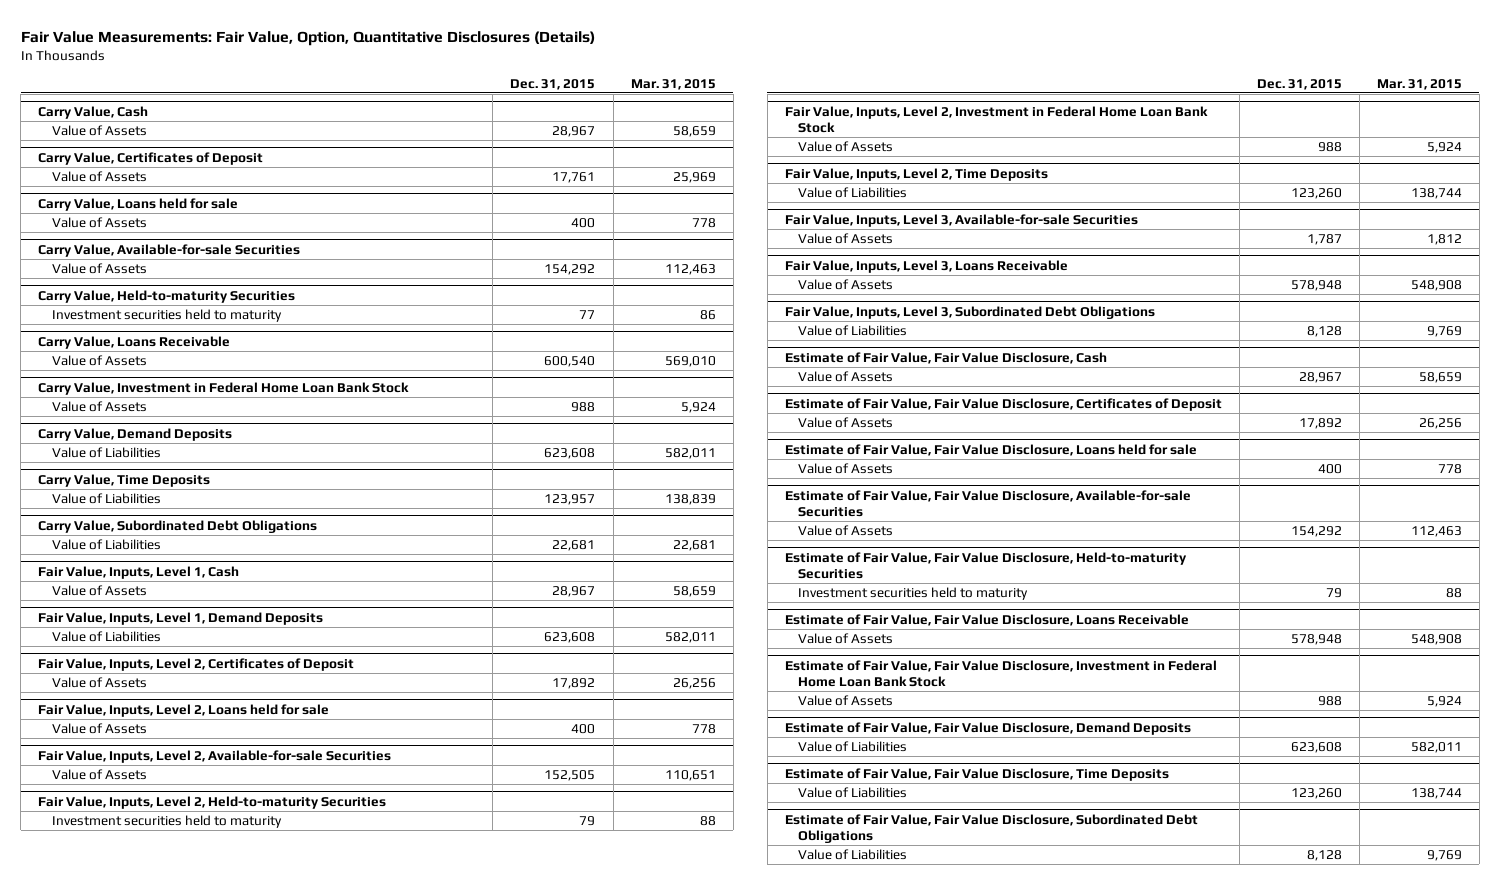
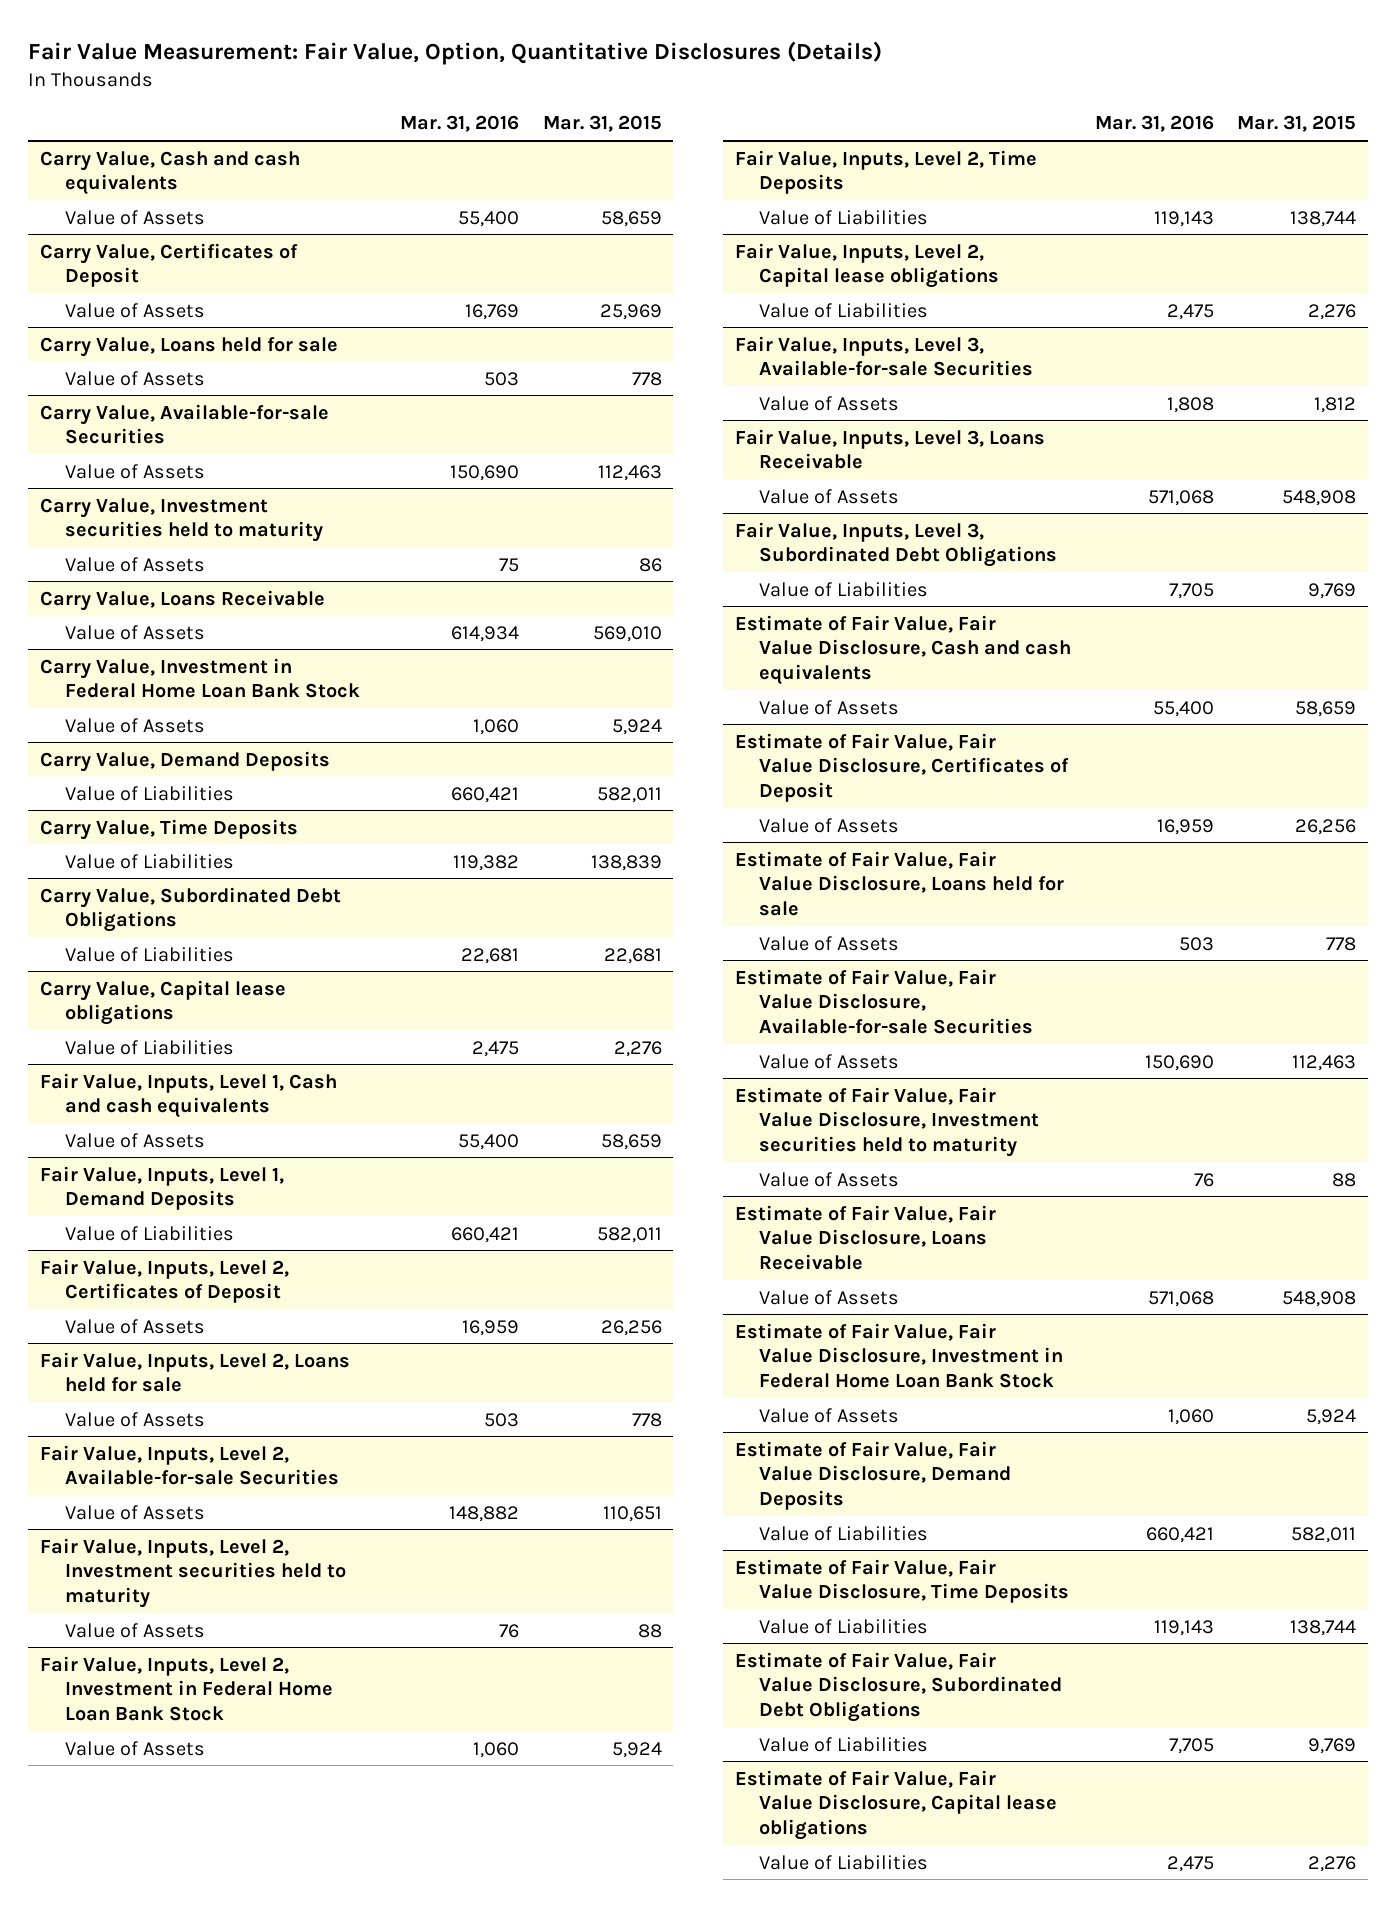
- Fair Value Measurements: Fair Value, Option, Quantitative Disclosures (Details)
+ Fair Value Measurement: Fair Value, Option, Quantitative Disclosures (Details)
- | Dec. 31, 2015 | Mar. 31, 2015
+ | Mar. 31, 2016 | Mar. 31, 2015
- Carry Value, Cash
+ Carry Value, Cash and cash equivalents
- Carry Value, Held-to-maturity Securities
- Investment securities held to maturity | 77 | 86
+ Carry Value, Investment securities held to maturity
+ Value of Assets | 75 | 86
- Fair Value, Inputs, Level 1, Cash
+ Carry Value, Capital lease obligations
+ Value of Liabilities | 2,475 | 2,276
+ Fair Value, Inputs, Level 1, Cash and cash equivalents
- Fair Value, Inputs, Level 2, Held-to-maturity Securities
- Investment securities held to maturity | 79 | 88
+ Fair Value, Inputs, Level 2, Investment securities held to maturity
+ Value of Assets | 76 | 88
+ Fair Value, Inputs, Level 2, Capital lease obligations
+ Value of Liabilities | 2,475 | 2,276
- Estimate of Fair Value, Fair Value Disclosure, Cash
+ Estimate of Fair Value, Fair Value Disclosure, Cash and cash equivalents
- Estimate of Fair Value, Fair Value Disclosure, Held-to-maturity Securities
- Investment securities held to maturity | 79 | 88
+ Estimate of Fair Value, Fair Value Disclosure, Investment securities held to maturity
+ Value of Assets | 76 | 88
+ Estimate of Fair Value, Fair Value Disclosure, Capital lease obligations
+ Value of Liabilities | 2,475 | 2,276

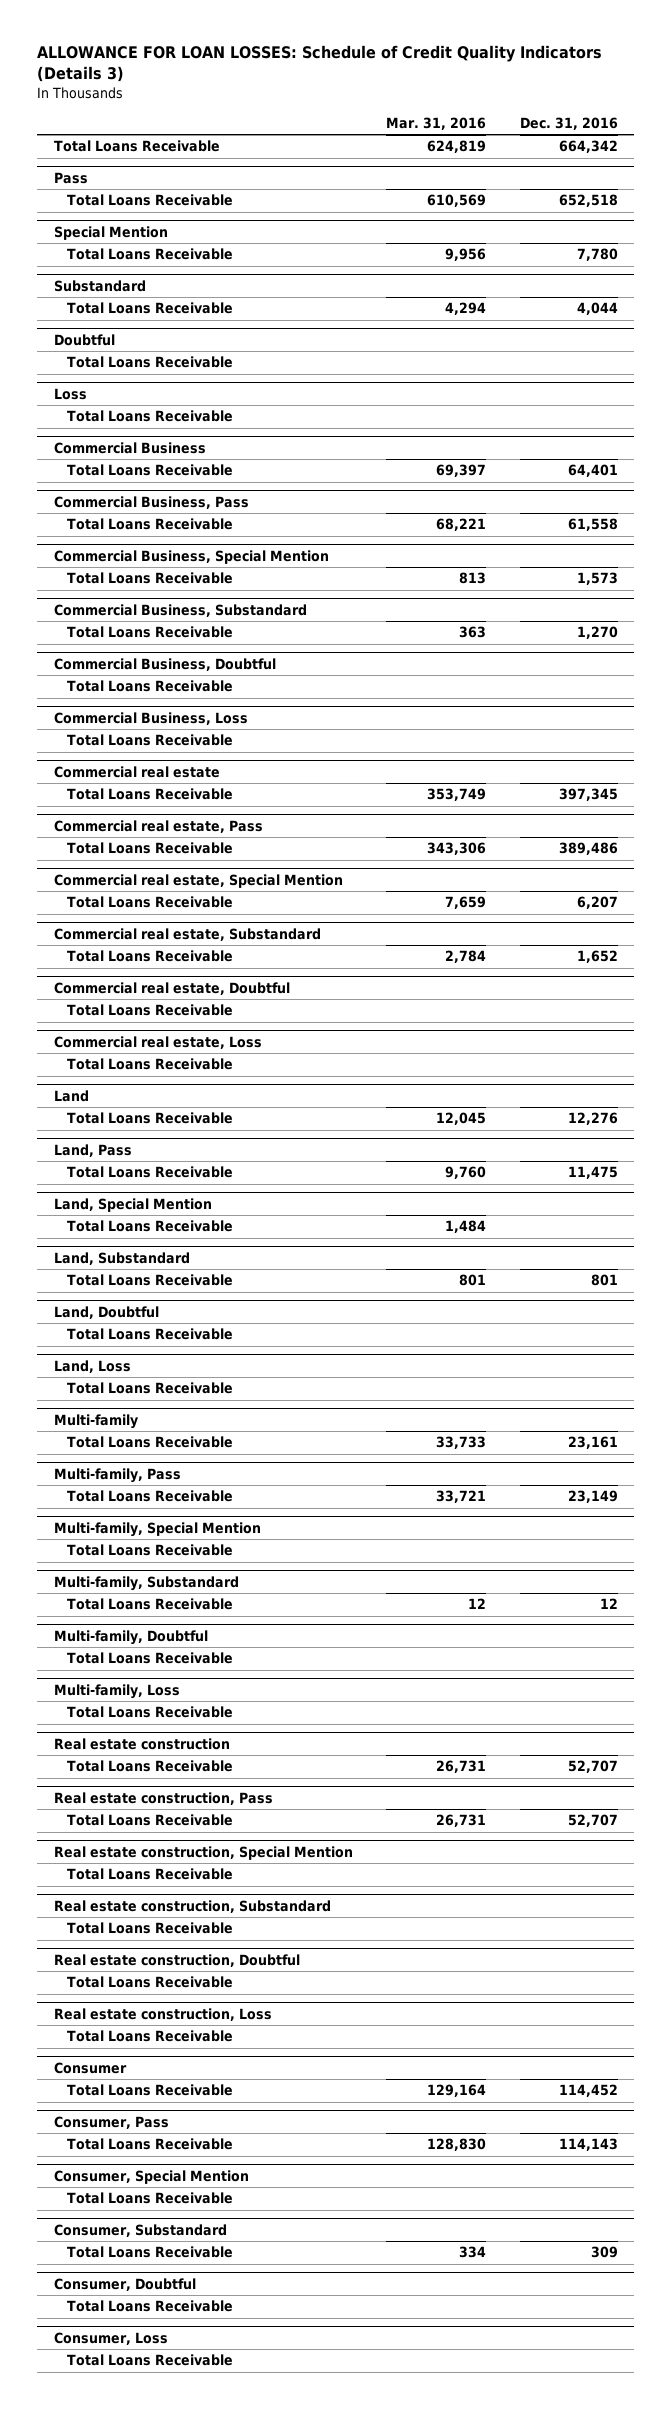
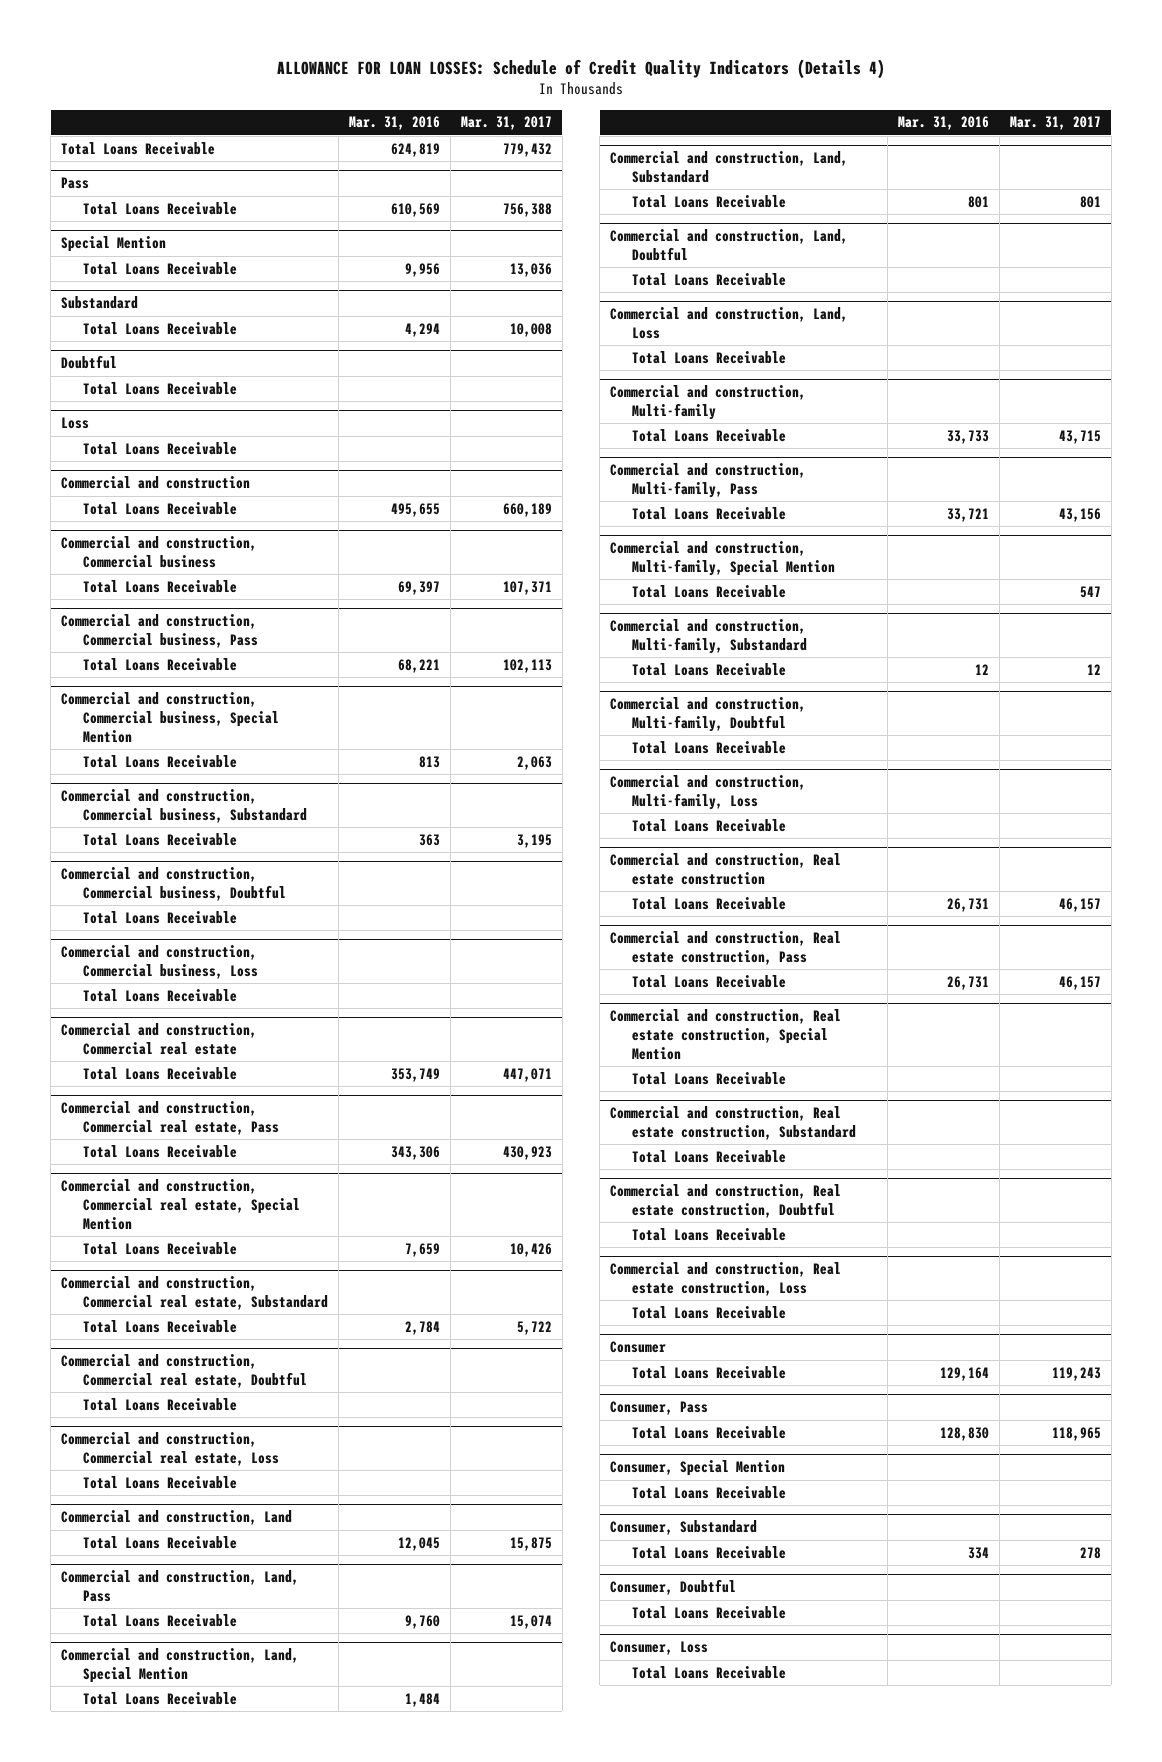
- ALLOWANCE FOR LOAN LOSSES: Schedule of Credit Quality Indicators (Details 3)
+ ALLOWANCE FOR LOAN LOSSES: Schedule of Credit Quality Indicators (Details 4)
- | Mar. 31, 2016 | Dec. 31, 2016
+ | Mar. 31, 2016 | Mar. 31, 2017
- Commercial Business
+ Commercial and construction
+ Total Loans Receivable | 495,655 | 660,189
+ Commercial and construction, Commercial business
- Commercial Business, Pass
+ Commercial and construction, Commercial business, Pass
- Commercial Business, Special Mention
+ Commercial and construction, Commercial business, Special Mention
- Commercial Business, Substandard
+ Commercial and construction, Commercial business, Substandard
- Commercial Business, Doubtful
+ Commercial and construction, Commercial business, Doubtful
- Commercial Business, Loss
+ Commercial and construction, Commercial business, Loss
- Commercial real estate
+ Commercial and construction, Commercial real estate
- Commercial real estate, Pass
+ Commercial and construction, Commercial real estate, Pass
- Commercial real estate, Special Mention
+ Commercial and construction, Commercial real estate, Special Mention
- Commercial real estate, Substandard
+ Commercial and construction, Commercial real estate, Substandard
- Commercial real estate, Doubtful
+ Commercial and construction, Commercial real estate, Doubtful
- Commercial real estate, Loss
+ Commercial and construction, Commercial real estate, Loss
- Land
+ Commercial and construction, Land
- Land, Pass
+ Commercial and construction, Land, Pass
- Land, Special Mention
+ Commercial and construction, Land, Special Mention
- Land, Substandard
+ Commercial and construction, Land, Substandard
- Land, Doubtful
+ Commercial and construction, Land, Doubtful
- Land, Loss
+ Commercial and construction, Land, Loss
- Multi-family
+ Commercial and construction, Multi-family
- Multi-family, Pass
+ Commercial and construction, Multi-family, Pass
- Multi-family, Special Mention
+ Commercial and construction, Multi-family, Special Mention
- Multi-family, Substandard
+ Commercial and construction, Multi-family, Substandard
- Multi-family, Doubtful
+ Commercial and construction, Multi-family, Doubtful
- Multi-family, Loss
+ Commercial and construction, Multi-family, Loss
- Real estate construction
+ Commercial and construction, Real estate construction
- Real estate construction, Pass
+ Commercial and construction, Real estate construction, Pass
- Real estate construction, Special Mention
+ Commercial and construction, Real estate construction, Special Mention
- Real estate construction, Substandard
+ Commercial and construction, Real estate construction, Substandard
- Real estate construction, Doubtful
+ Commercial and construction, Real estate construction, Doubtful
- Real estate construction, Loss
+ Commercial and construction, Real estate construction, Loss

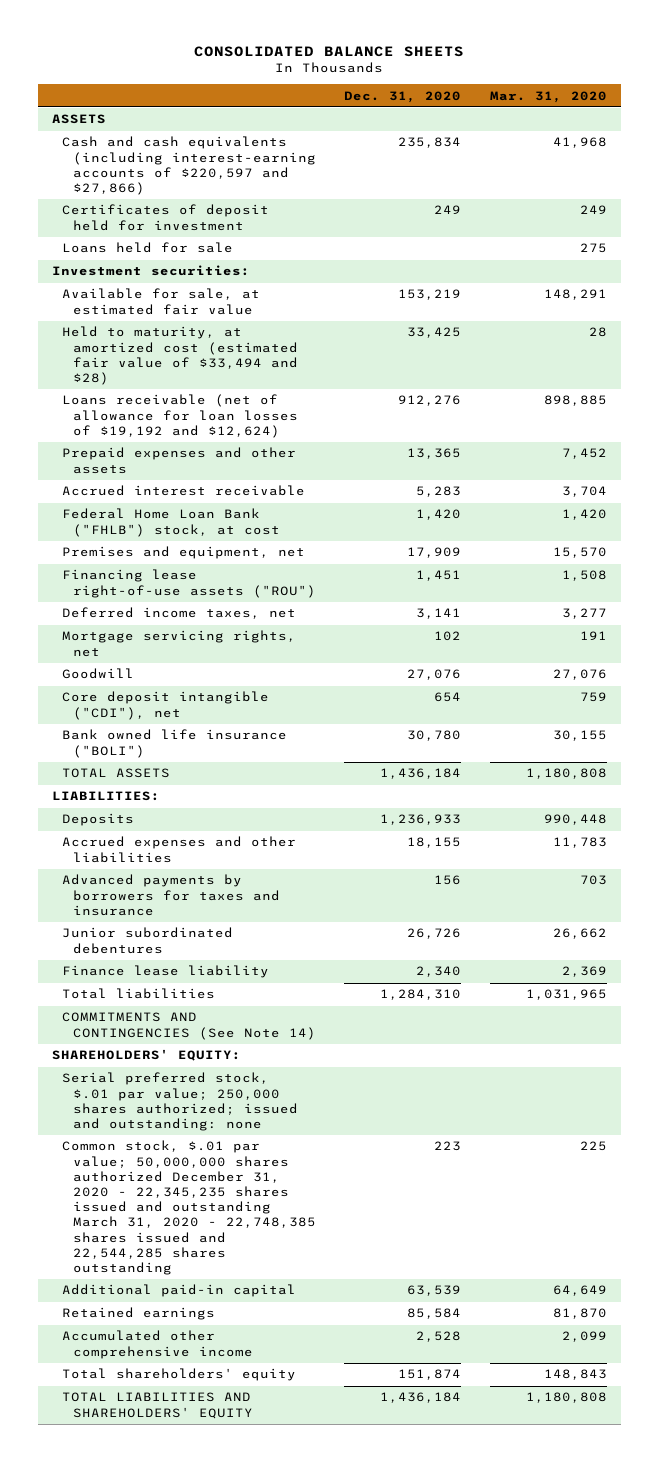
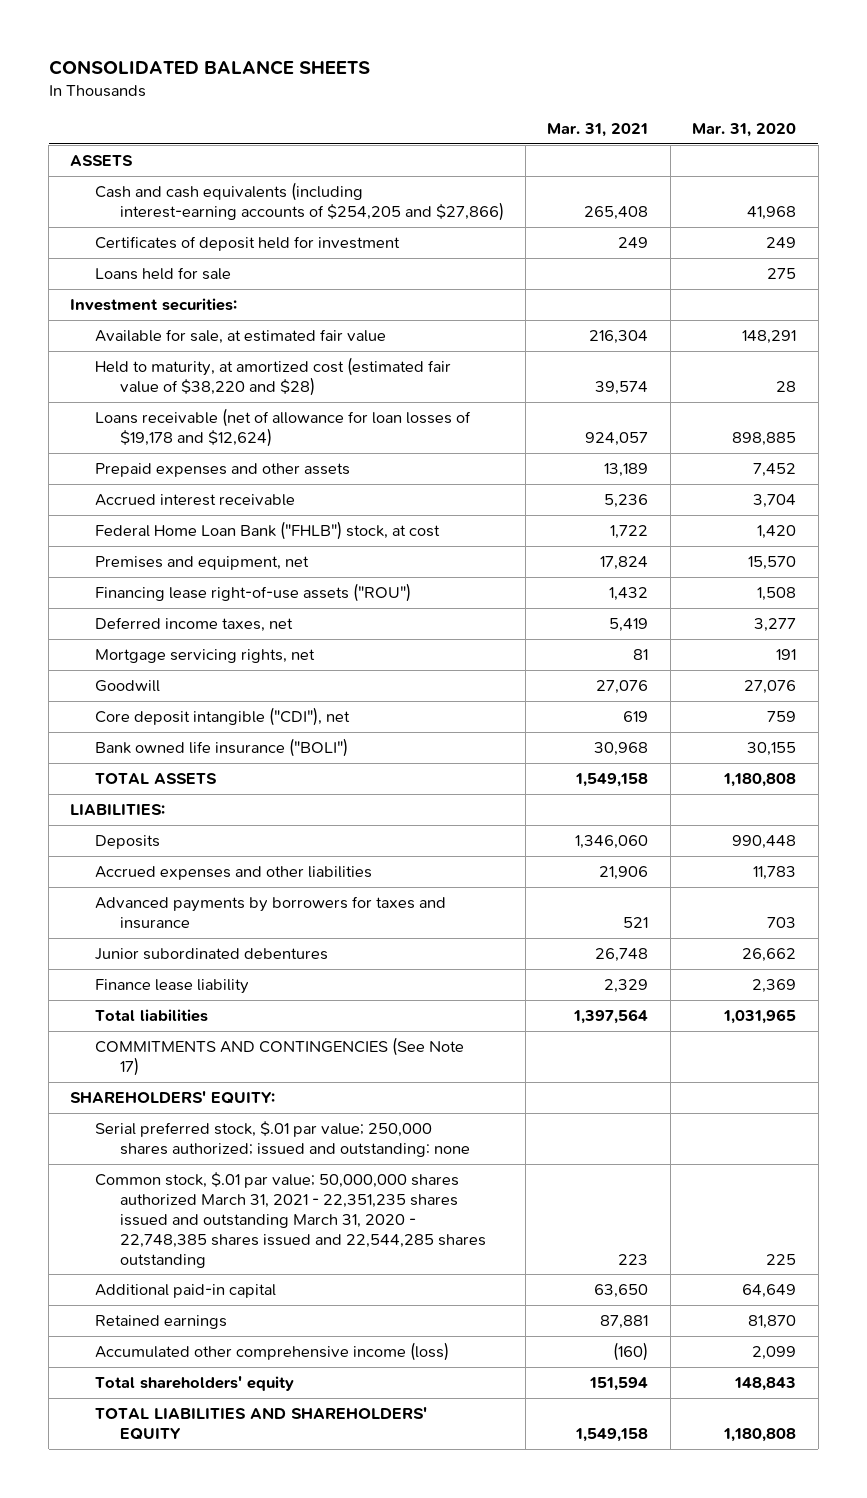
- | Dec. 31, 2020 | Mar. 31, 2020
+ | Mar. 31, 2021 | Mar. 31, 2020
- Cash and cash equivalents (including interest-earning accounts of $220,597 and $27,866) | 235,834 | 41,968
+ Cash and cash equivalents (including interest-earning accounts of $254,205 and $27,866) | 265,408 | 41,968
- Held to maturity, at amortized cost (estimated fair value of $33,494 and $28) | 33,425 | 28
- Loans receivable (net of allowance for loan losses of $19,192 and $12,624) | 912,276 | 898,885
+ Held to maturity, at amortized cost (estimated fair value of $38,220 and $28) | 39,574 | 28
+ Loans receivable (net of allowance for loan losses of $19,178 and $12,624) | 924,057 | 898,885
- COMMITMENTS AND CONTINGENCIES (See Note 14)
+ COMMITMENTS AND CONTINGENCIES (See Note 17)
- Common stock, $.01 par value; 50,000,000 shares authorized December 31, 2020 - 22,345,235 shares issued and outstanding March 31, 2020 - 22,748,385 shares issued and 22,544,285 shares outstanding | 223 | 225
+ Common stock, $.01 par value; 50,000,000 shares authorized March 31, 2021 - 22,351,235 shares issued and outstanding March 31, 2020 - 22,748,385 shares issued and 22,544,285 shares outstanding | 223 | 225
- Accumulated other comprehensive income | 2,528 | 2,099
+ Accumulated other comprehensive income (loss) | (160) | 2,099

